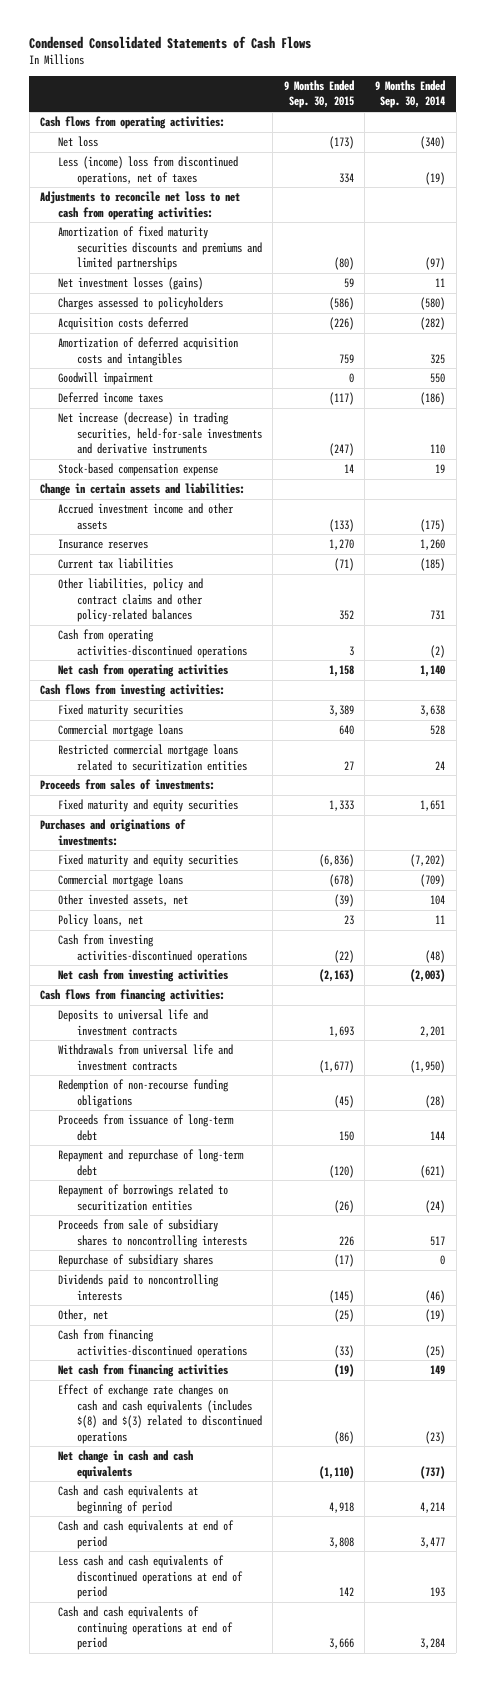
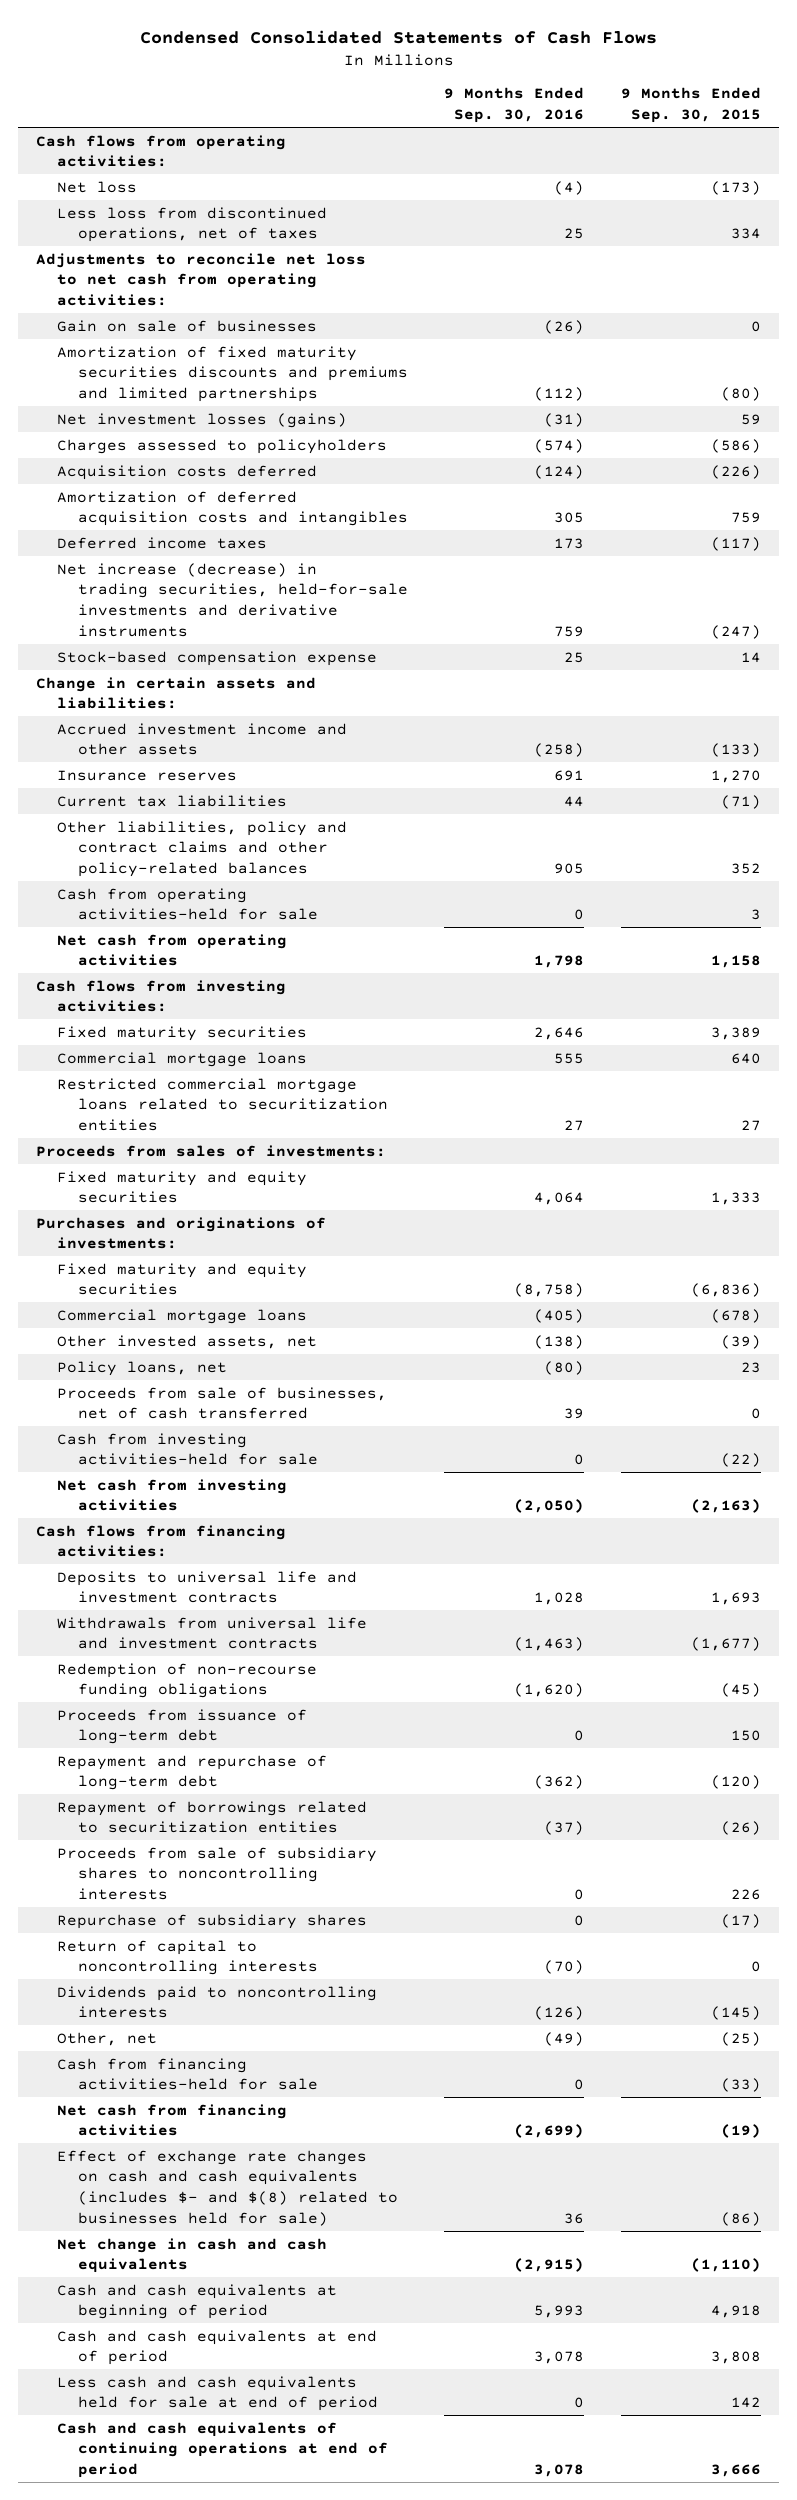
- | 9 Months Ended Sep. 30, 2015 | 9 Months Ended Sep. 30, 2014
+ | 9 Months Ended Sep. 30, 2016 | 9 Months Ended Sep. 30, 2015
- Less (income) loss from discontinued operations, net of taxes | 334 | (19)
+ Less loss from discontinued operations, net of taxes | 25 | 334
+ Gain on sale of businesses | (26) | 0
- Goodwill impairment | 0 | 550
- Cash from operating activities-discontinued operations | 3 | (2)
+ Cash from operating activities-held for sale | 0 | 3
- Cash from investing activities-discontinued operations | (22) | (48)
+ Proceeds from sale of businesses, net of cash transferred | 39 | 0
+ Cash from investing activities-held for sale | 0 | (22)
+ Return of capital to noncontrolling interests | (70) | 0
- Cash from financing activities-discontinued operations | (33) | (25)
+ Cash from financing activities-held for sale | 0 | (33)
- Effect of exchange rate changes on cash and cash equivalents (includes $(8) and $(3) related to discontinued operations | (86) | (23)
+ Effect of exchange rate changes on cash and cash equivalents (includes $- and $(8) related to businesses held for sale) | 36 | (86)
- Less cash and cash equivalents of discontinued operations at end of period | 142 | 193
+ Less cash and cash equivalents held for sale at end of period | 0 | 142

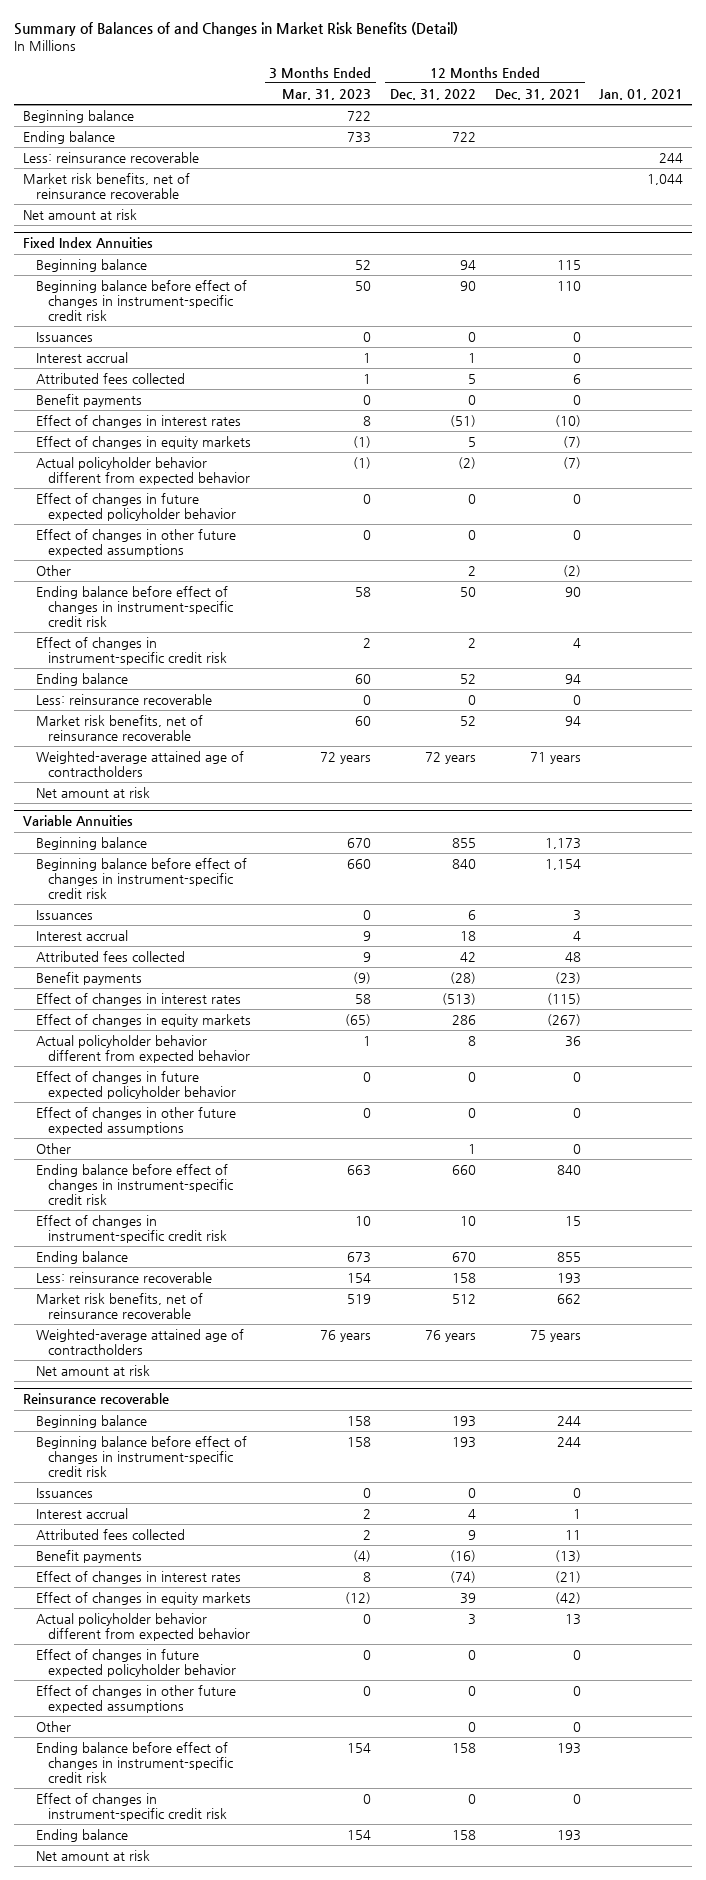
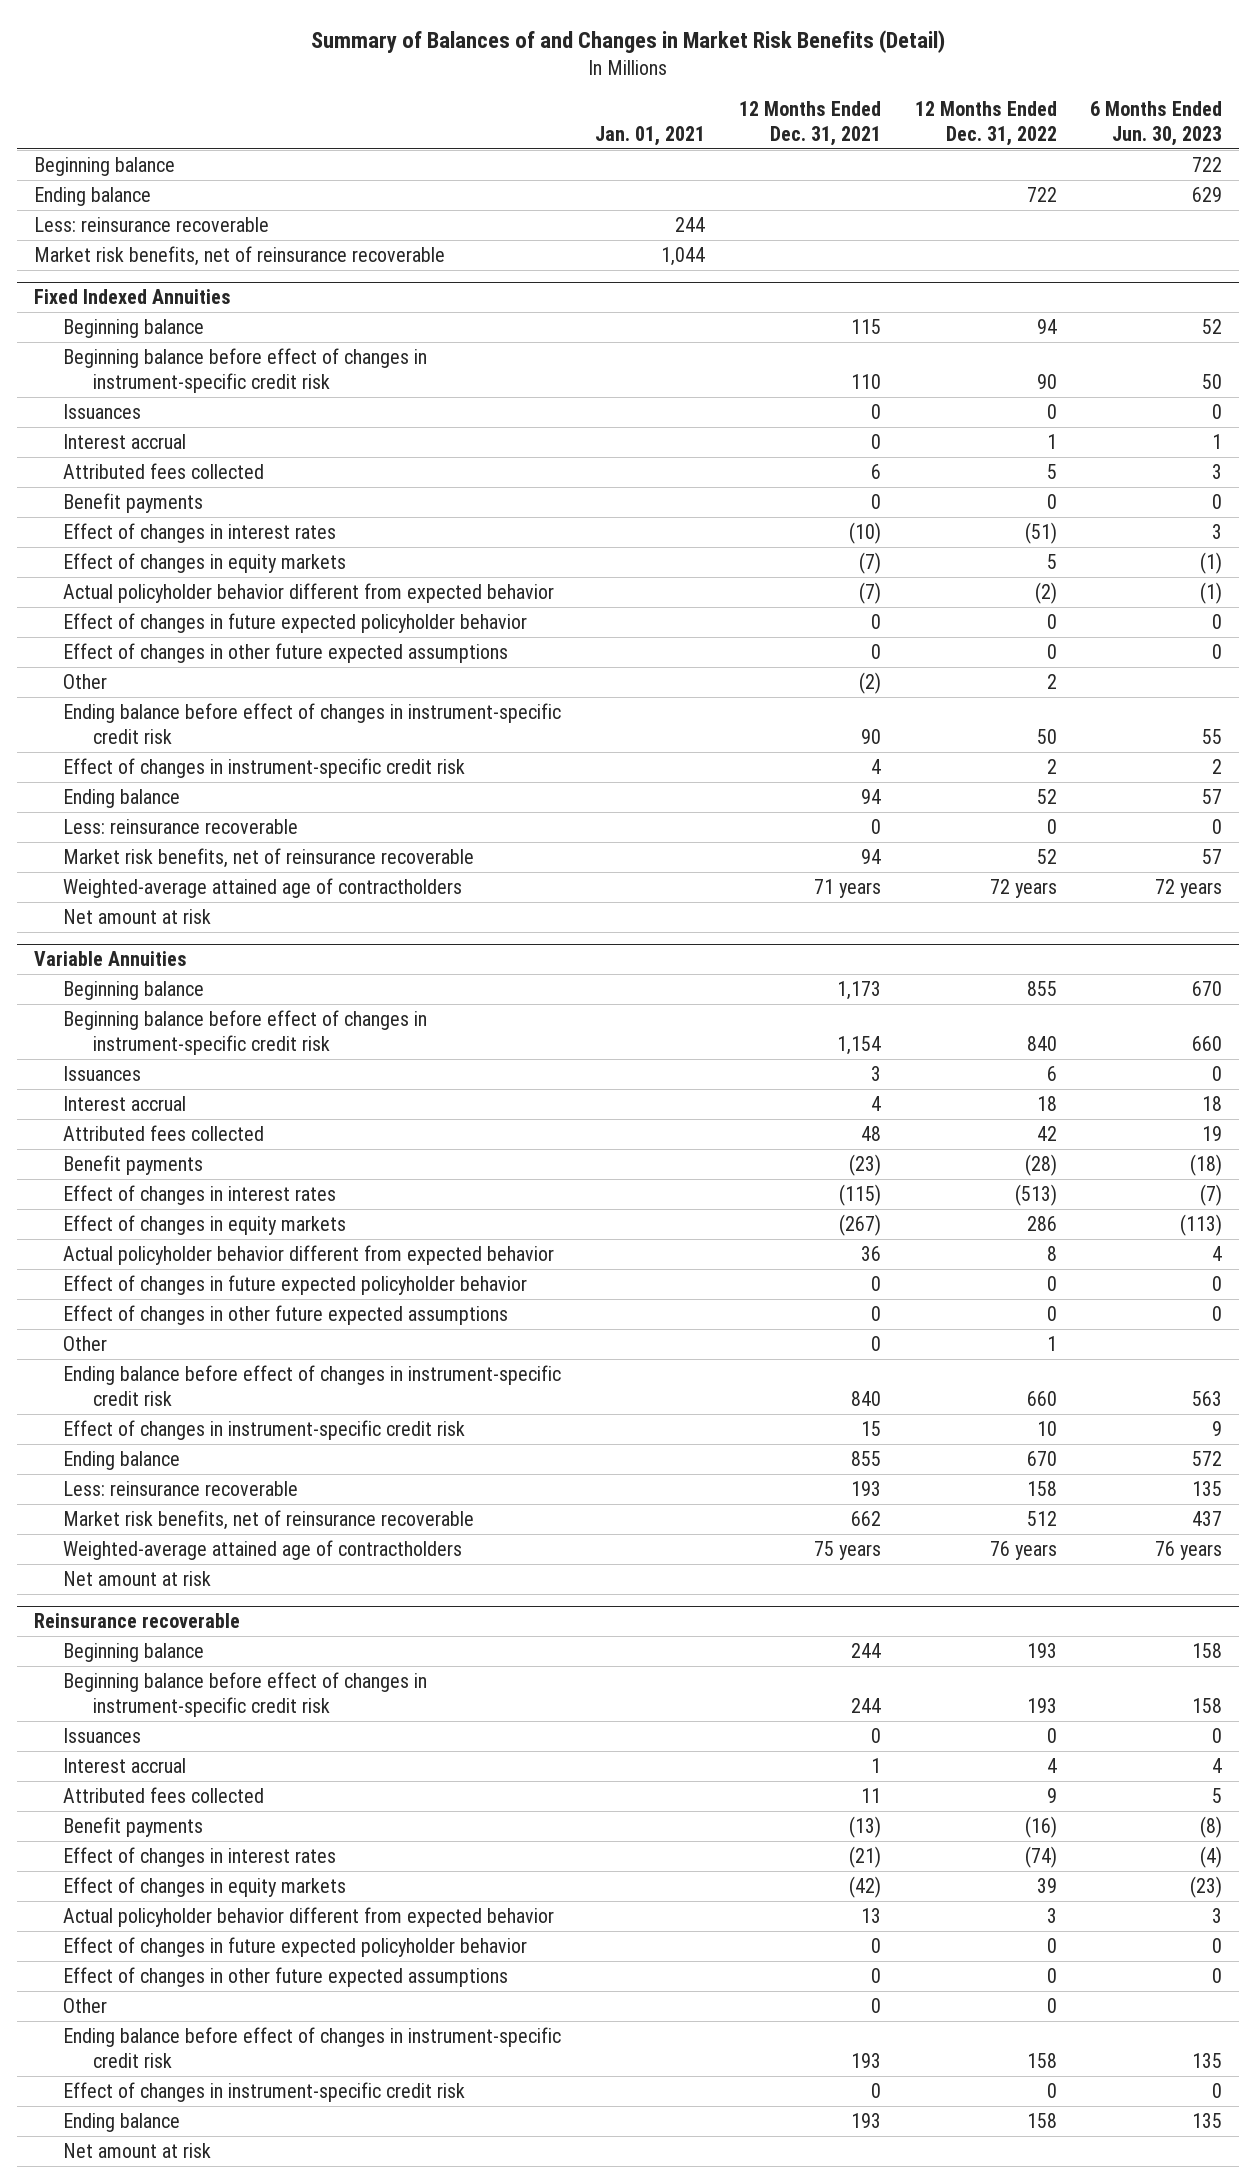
- | 3 Months Ended Mar. 31, 2023 | 12 Months Ended Dec. 31, 2022 | 12 Months Ended Dec. 31, 2021 | Jan. 01, 2021
+ | Jan. 01, 2021 | 12 Months Ended Dec. 31, 2021 | 12 Months Ended Dec. 31, 2022 | 6 Months Ended Jun. 30, 2023
- Net amount at risk
- Fixed Index Annuities
+ Fixed Indexed Annuities

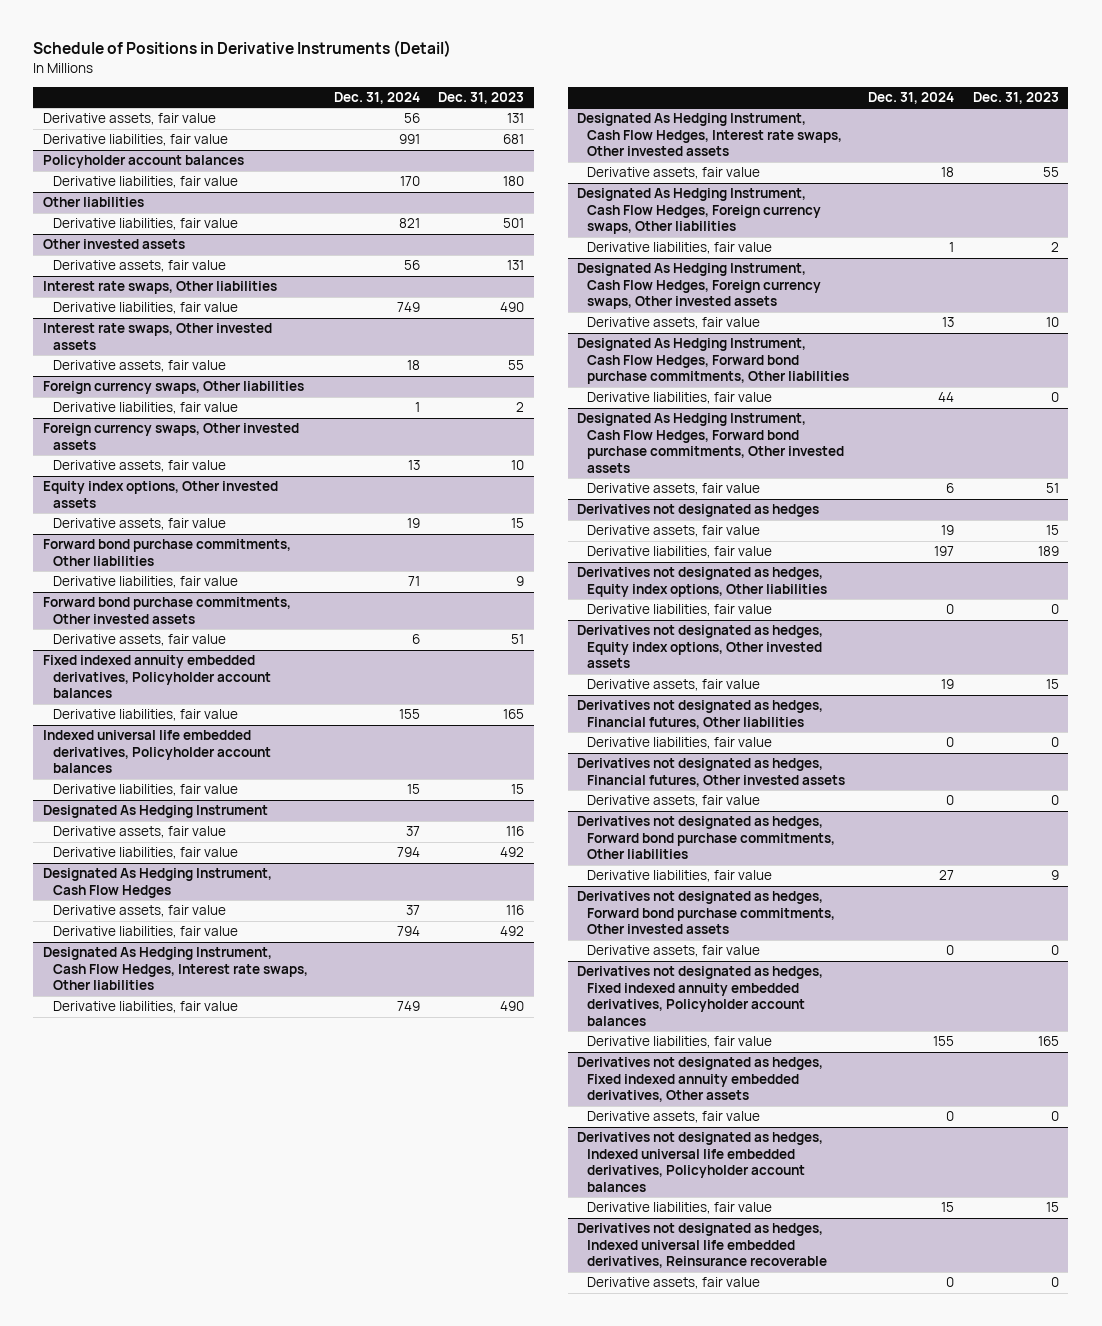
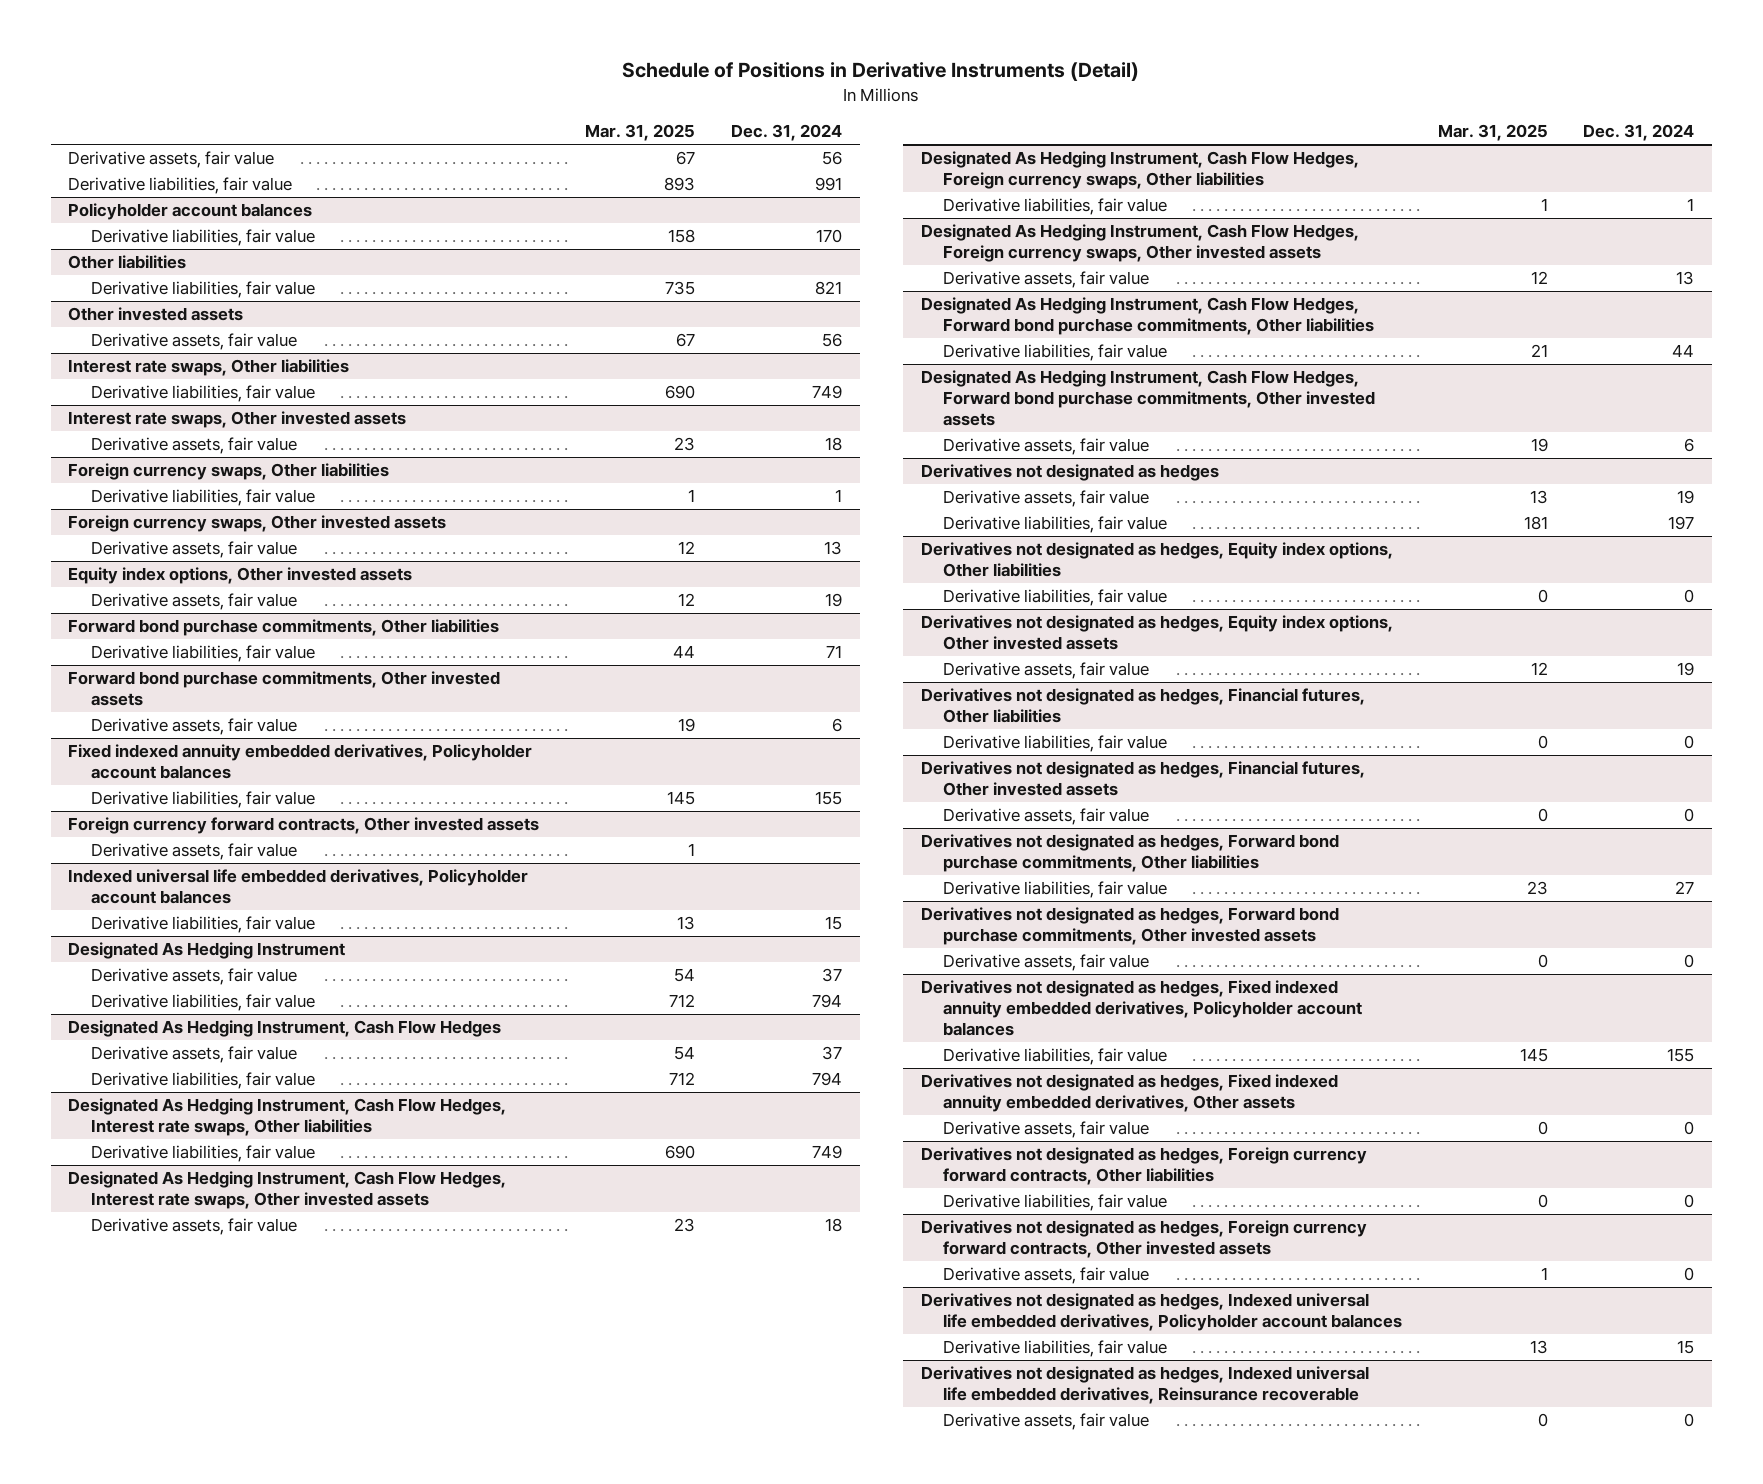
- | Dec. 31, 2024 | Dec. 31, 2023
+ | Mar. 31, 2025 | Dec. 31, 2024
+ Foreign currency forward contracts, Other invested assets
+ Derivative assets, fair value | 1 |
+ Derivatives not designated as hedges, Foreign currency forward contracts, Other liabilities
+ Derivative liabilities, fair value | 0 | 0
+ Derivatives not designated as hedges, Foreign currency forward contracts, Other invested assets
+ Derivative assets, fair value | 1 | 0

